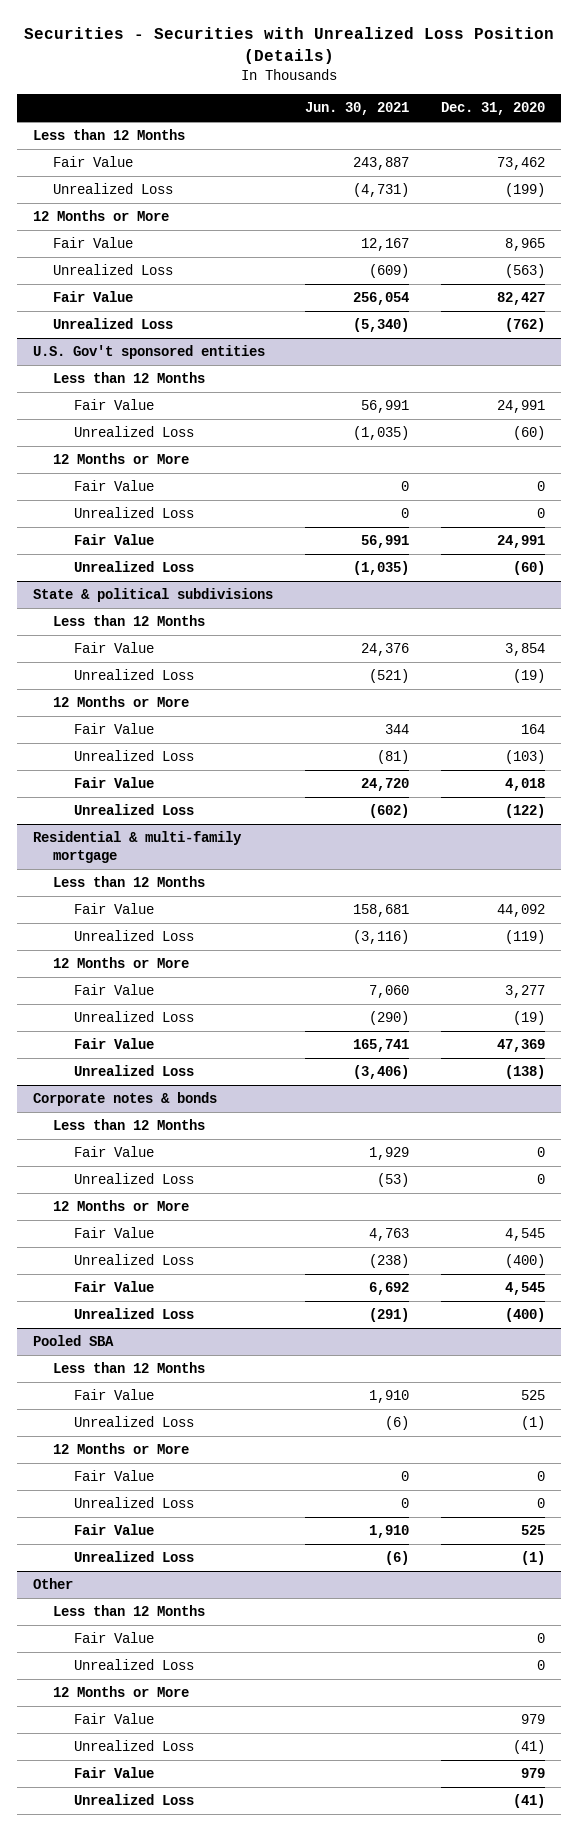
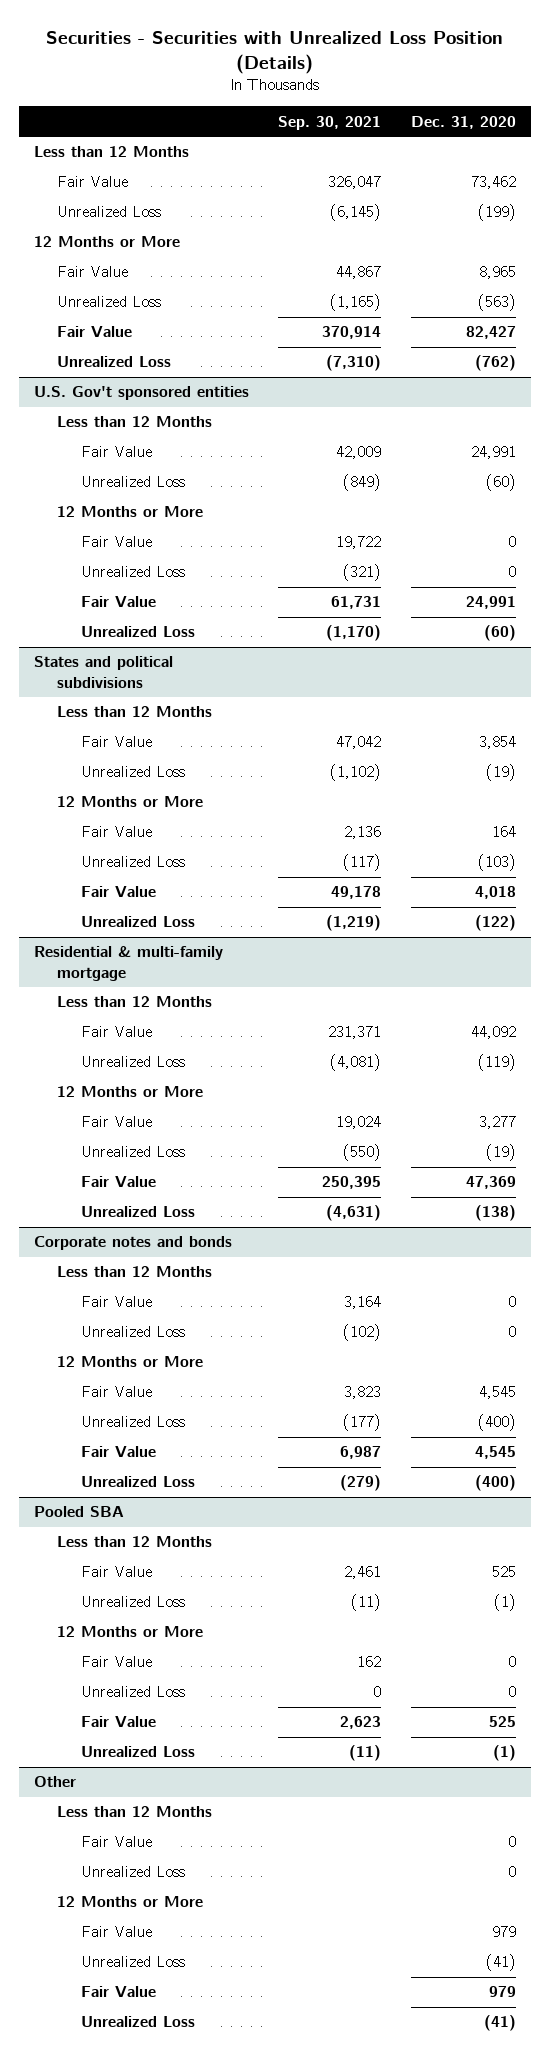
- | Jun. 30, 2021 | Dec. 31, 2020
+ | Sep. 30, 2021 | Dec. 31, 2020
- State & political subdivisions
+ States and political subdivisions
- Corporate notes & bonds
+ Corporate notes and bonds

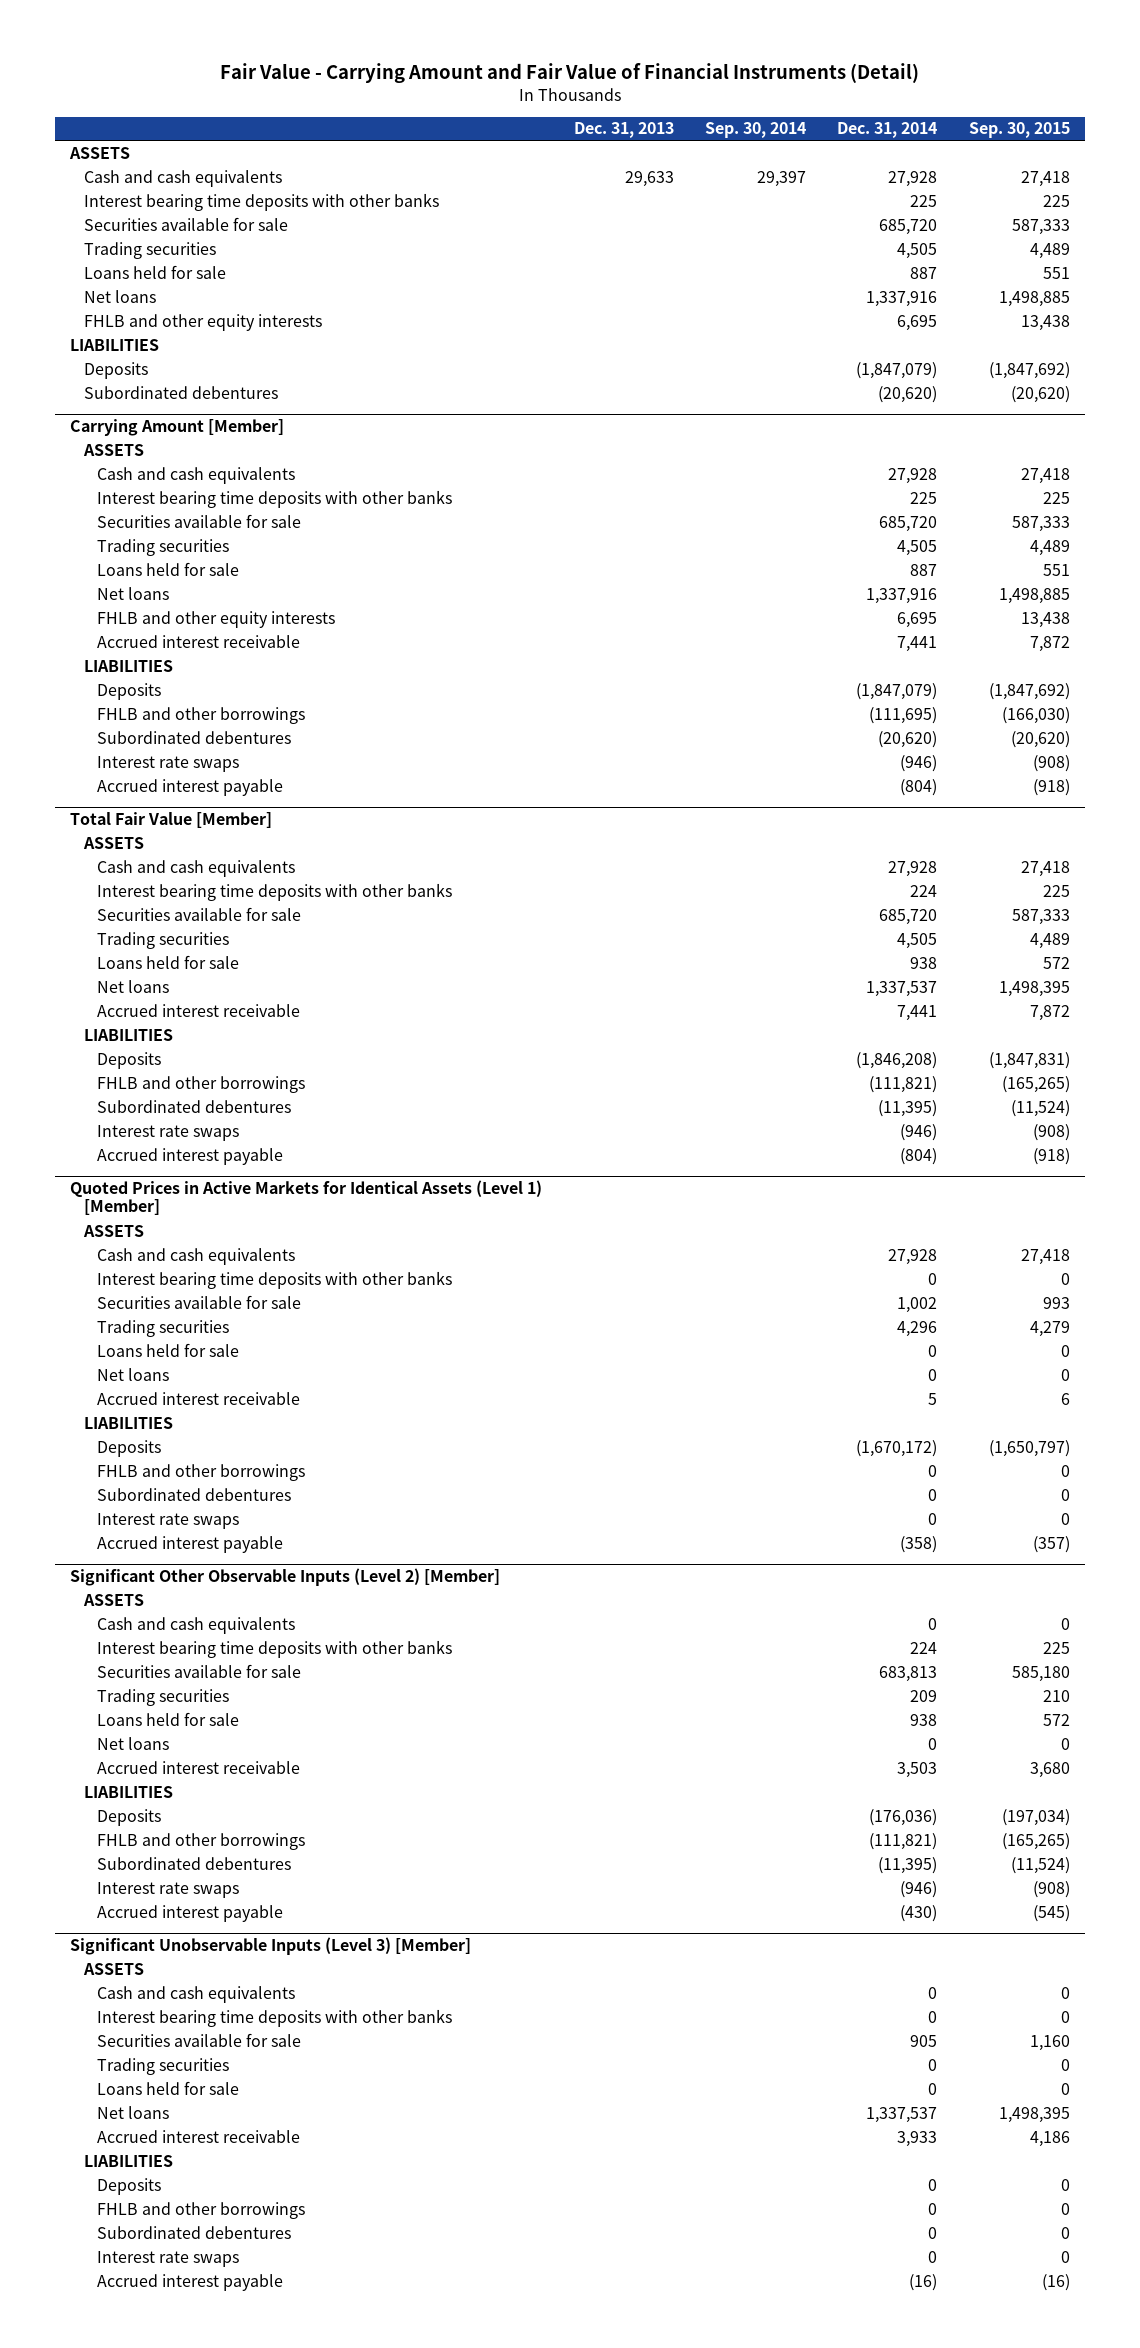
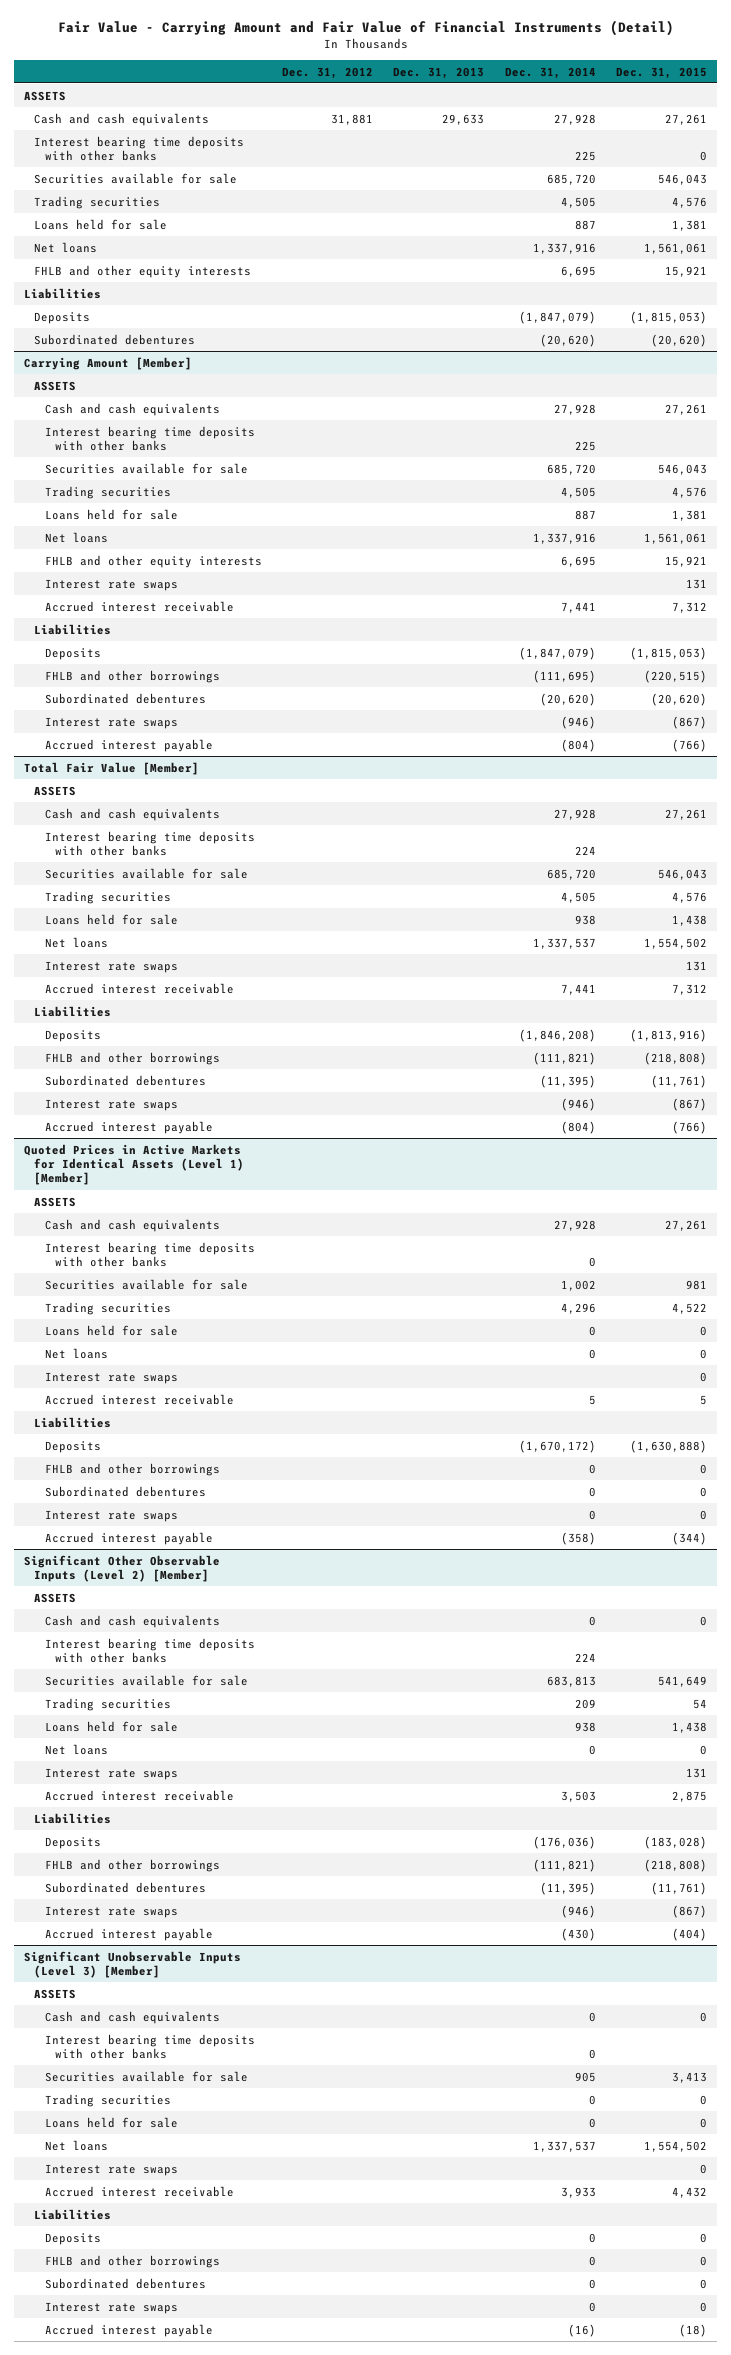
- | Dec. 31, 2013 | Sep. 30, 2014 | Dec. 31, 2014 | Sep. 30, 2015
+ | Dec. 31, 2012 | Dec. 31, 2013 | Dec. 31, 2014 | Dec. 31, 2015
- LIABILITIES
+ Liabilities
@ Carrying Amount [Member]
+ Interest rate swaps | | | | 131
- LIABILITIES
+ Liabilities
@ Total Fair Value [Member]
+ Interest rate swaps | | | | 131
- LIABILITIES
+ Liabilities
@ Quoted Prices in Active Markets for Identical Assets (Level 1) [Member]
+ Interest rate swaps | | | | 0
- LIABILITIES
+ Liabilities
@ Significant Other Observable Inputs (Level 2) [Member]
+ Interest rate swaps | | | | 131
- LIABILITIES
+ Liabilities
@ Significant Unobservable Inputs (Level 3) [Member]
+ Interest rate swaps | | | | 0
- LIABILITIES
+ Liabilities

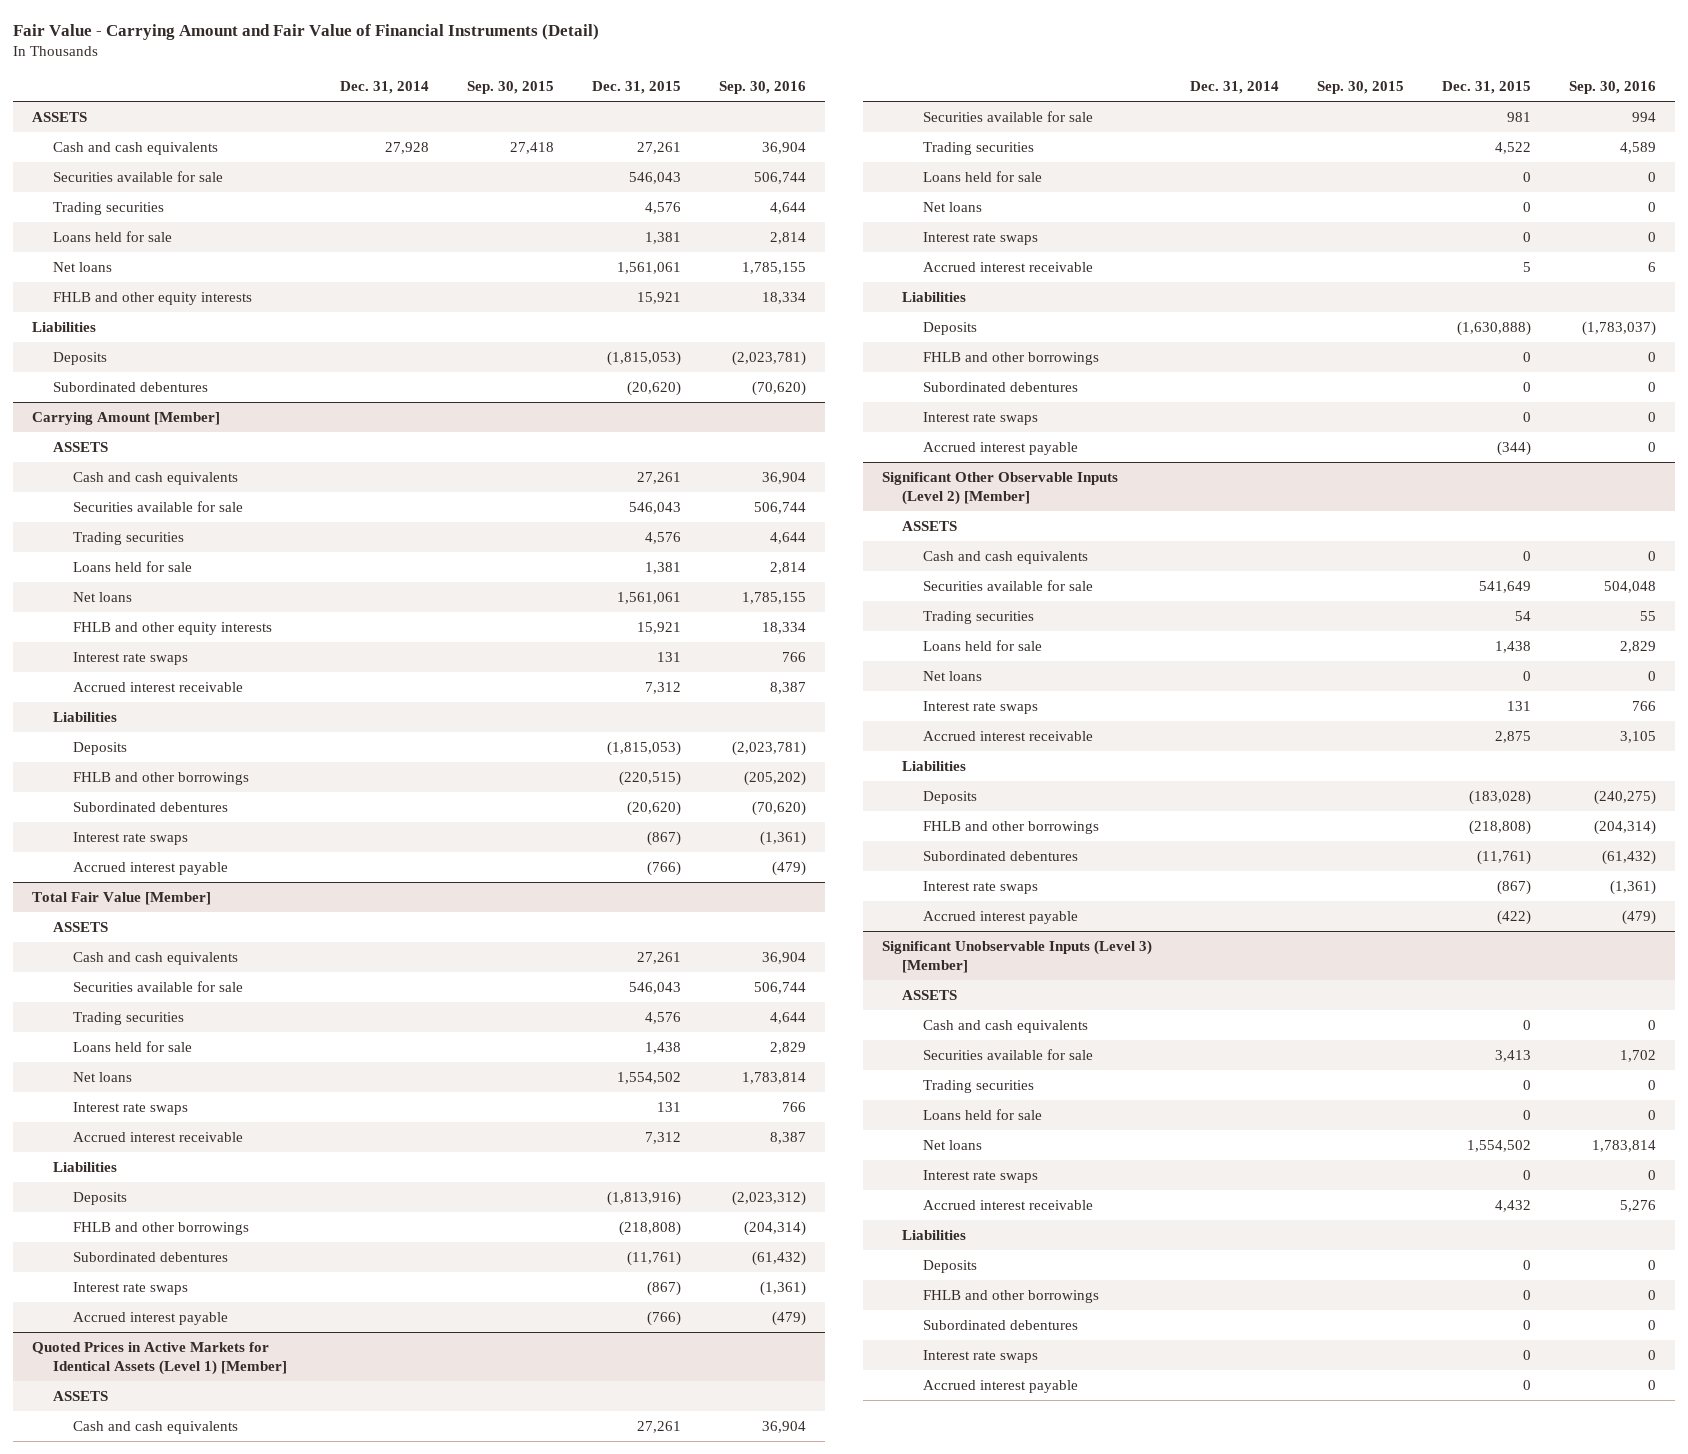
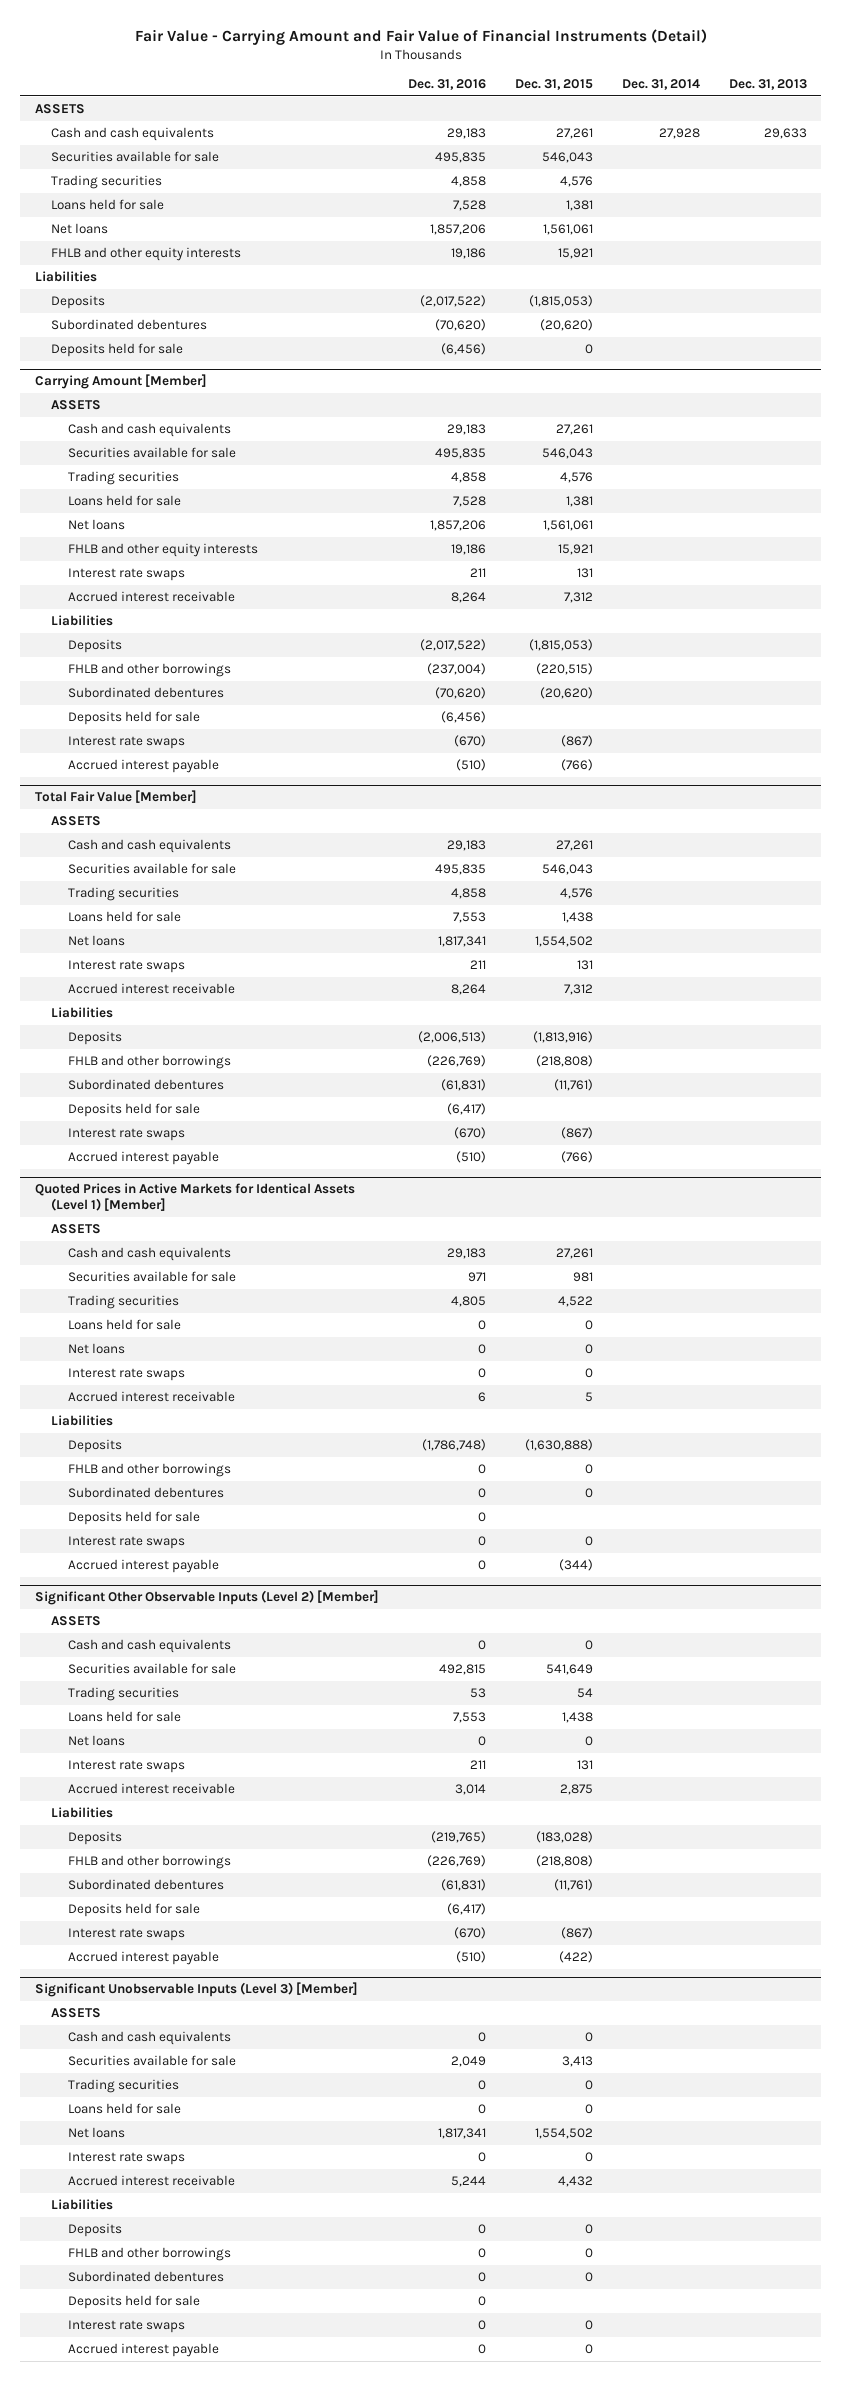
- | Dec. 31, 2014 | Sep. 30, 2015 | Dec. 31, 2015 | Sep. 30, 2016
+ | Dec. 31, 2016 | Dec. 31, 2015 | Dec. 31, 2014 | Dec. 31, 2013
+ Deposits held for sale | (6,456) | 0 | |
@ Carrying Amount [Member]
+ Deposits held for sale | (6,456) | | |
@ Total Fair Value [Member]
+ Deposits held for sale | (6,417) | | |
@ Quoted Prices in Active Markets for Identical Assets (Level 1) [Member]
+ Deposits held for sale | 0 | | |
@ Significant Other Observable Inputs (Level 2) [Member]
+ Deposits held for sale | (6,417) | | |
@ Significant Unobservable Inputs (Level 3) [Member]
+ Deposits held for sale | 0 | | |

